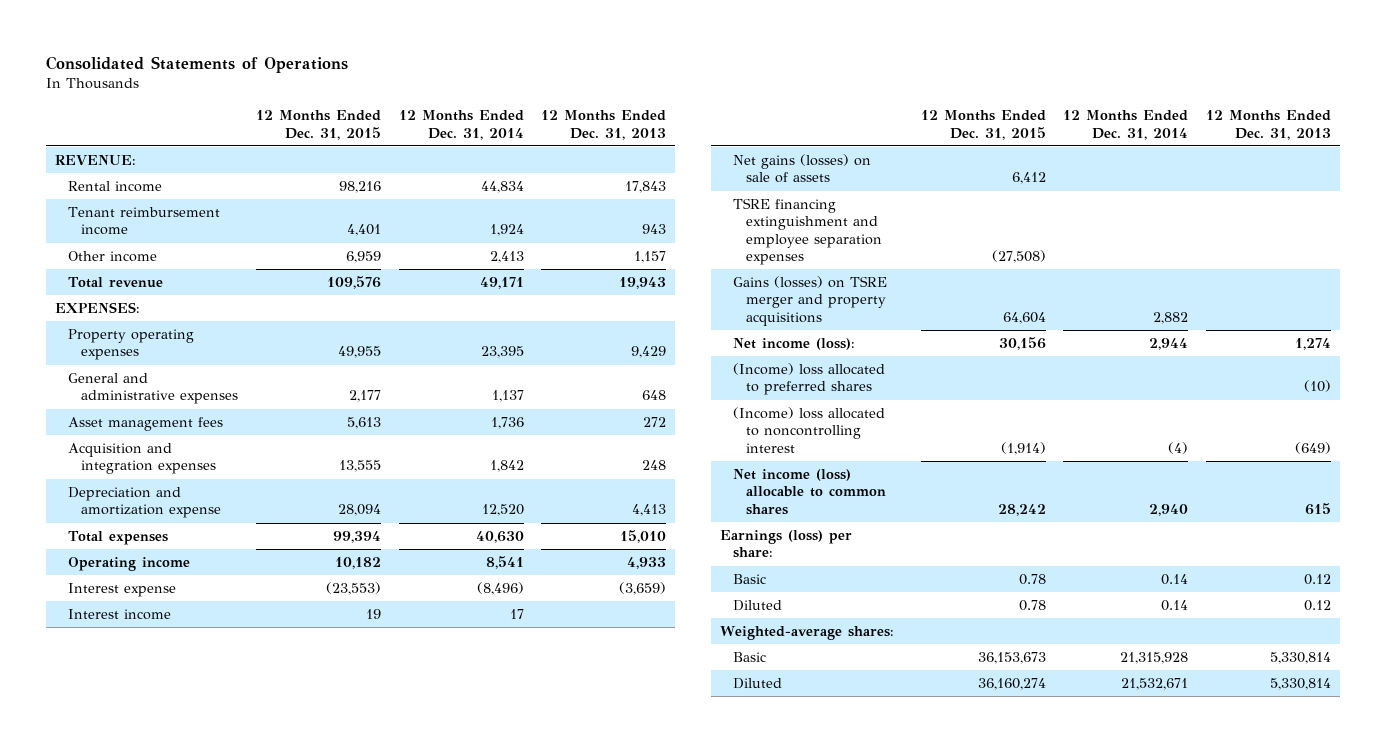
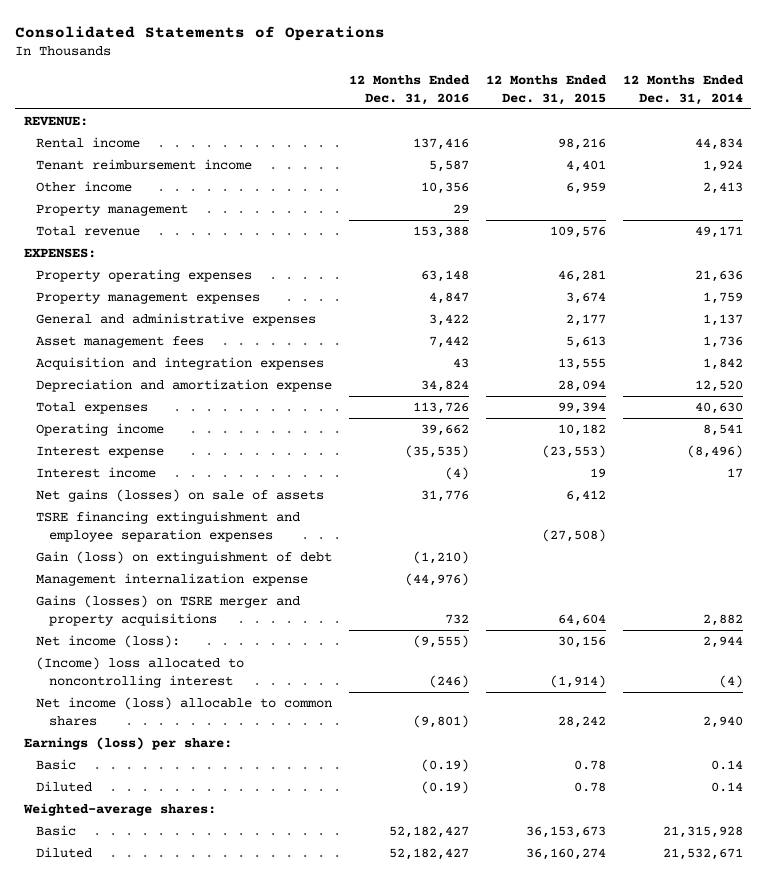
- | 12 Months Ended Dec. 31, 2015 | 12 Months Ended Dec. 31, 2014 | 12 Months Ended Dec. 31, 2013
+ | 12 Months Ended Dec. 31, 2016 | 12 Months Ended Dec. 31, 2015 | 12 Months Ended Dec. 31, 2014
+ Property management | 29 | |
- Property operating expenses | 49,955 | 23,395 | 9,429
+ Property operating expenses | 63,148 | 46,281 | 21,636
+ Property management expenses | 4,847 | 3,674 | 1,759
+ Gain (loss) on extinguishment of debt | (1,210) | |
+ Management internalization expense | (44,976) | |
- (Income) loss allocated to preferred shares | | | (10)

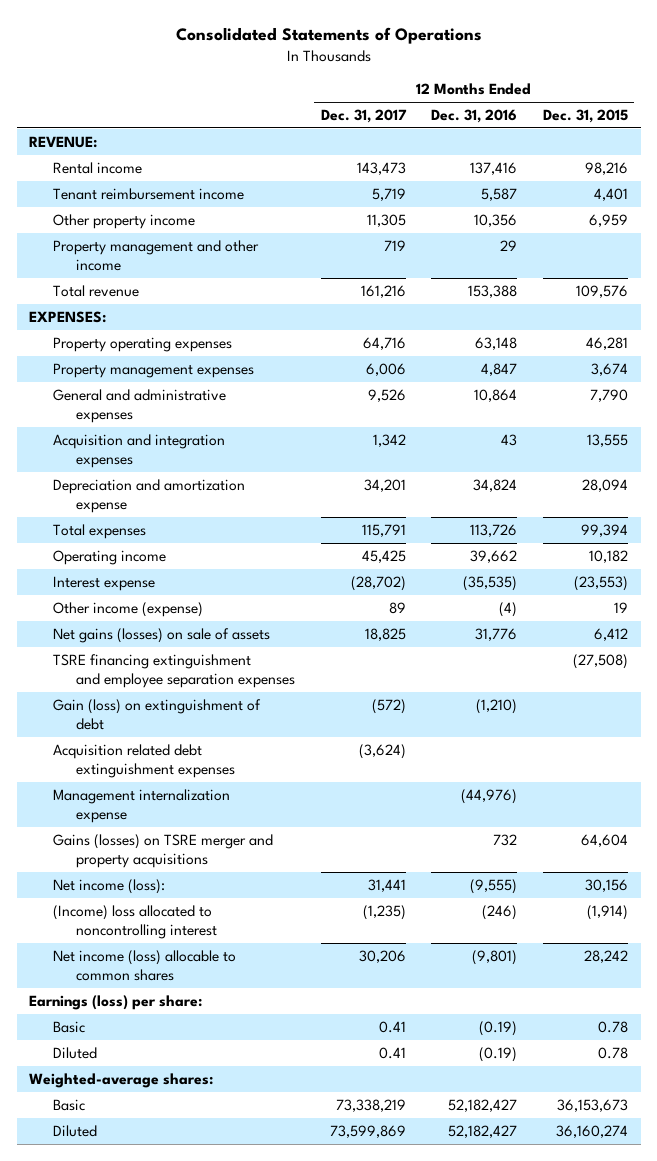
- | 12 Months Ended Dec. 31, 2016 | 12 Months Ended Dec. 31, 2015 | 12 Months Ended Dec. 31, 2014
+ | 12 Months Ended Dec. 31, 2017 | 12 Months Ended Dec. 31, 2016 | 12 Months Ended Dec. 31, 2015
- Other income | 10,356 | 6,959 | 2,413
- Property management | 29 | |
+ Other property income | 11,305 | 10,356 | 6,959
+ Property management and other income | 719 | 29 |
- General and administrative expenses | 3,422 | 2,177 | 1,137
- Asset management fees | 7,442 | 5,613 | 1,736
+ General and administrative expenses | 9,526 | 10,864 | 7,790
- Interest income | (4) | 19 | 17
+ Other income (expense) | 89 | (4) | 19
+ Acquisition related debt extinguishment expenses | (3,624) | |

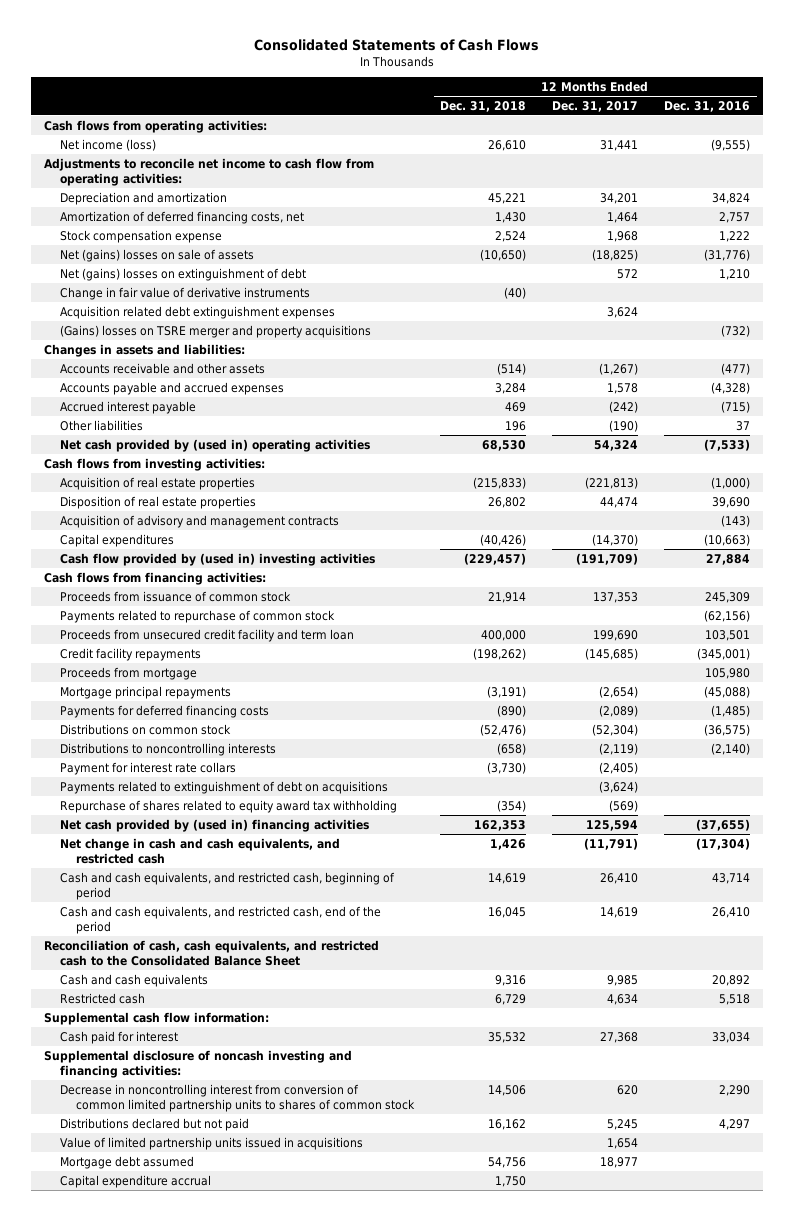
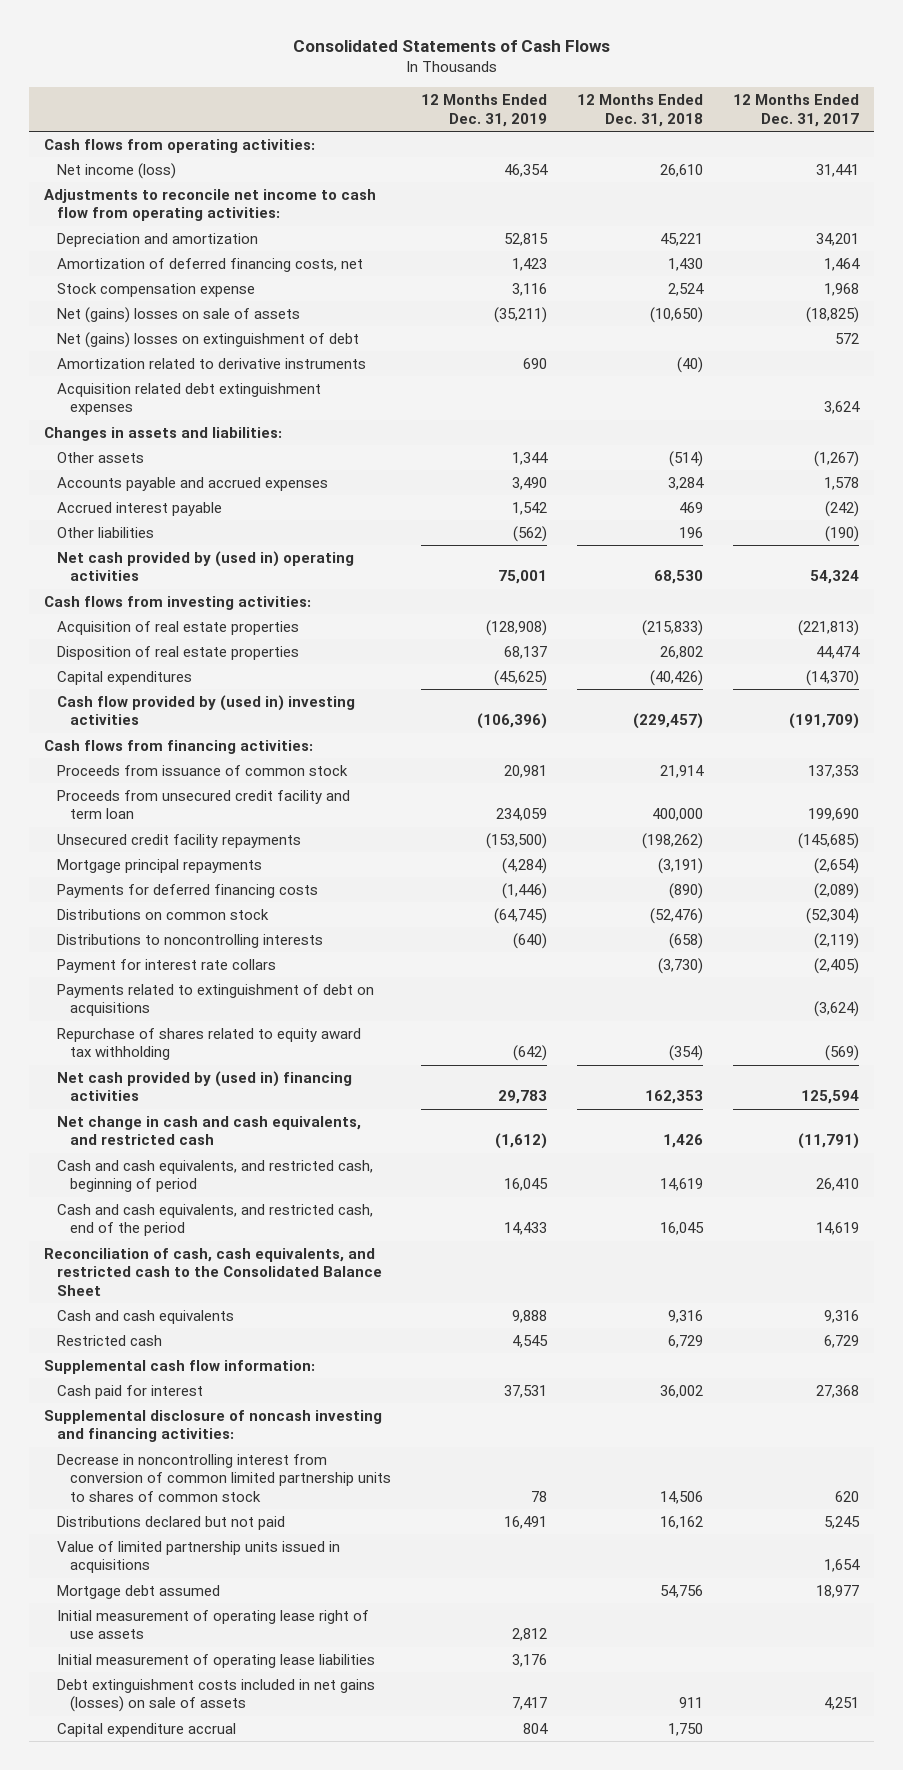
- | 12 Months Ended Dec. 31, 2018 | 12 Months Ended Dec. 31, 2017 | 12 Months Ended Dec. 31, 2016
+ | 12 Months Ended Dec. 31, 2019 | 12 Months Ended Dec. 31, 2018 | 12 Months Ended Dec. 31, 2017
- Change in fair value of derivative instruments | (40) | |
+ Amortization related to derivative instruments | 690 | (40) |
- (Gains) losses on TSRE merger and property acquisitions | | | (732)
- Accounts receivable and other assets | (514) | (1,267) | (477)
+ Other assets | 1,344 | (514) | (1,267)
- Acquisition of advisory and management contracts | | | (143)
- Payments related to repurchase of common stock | | | (62,156)
- Credit facility repayments | (198,262) | (145,685) | (345,001)
- Proceeds from mortgage | | | 105,980
+ Unsecured credit facility repayments | (153,500) | (198,262) | (145,685)
- Cash and cash equivalents | 9,316 | 9,985 | 20,892
- Restricted cash | 6,729 | 4,634 | 5,518
+ Cash and cash equivalents | 9,888 | 9,316 | 9,316
+ Restricted cash | 4,545 | 6,729 | 6,729
- Cash paid for interest | 35,532 | 27,368 | 33,034
+ Cash paid for interest | 37,531 | 36,002 | 27,368
+ Initial measurement of operating lease right of use assets | 2,812 | |
+ Initial measurement of operating lease liabilities | 3,176 | |
+ Debt extinguishment costs included in net gains (losses) on sale of assets | 7,417 | 911 | 4,251

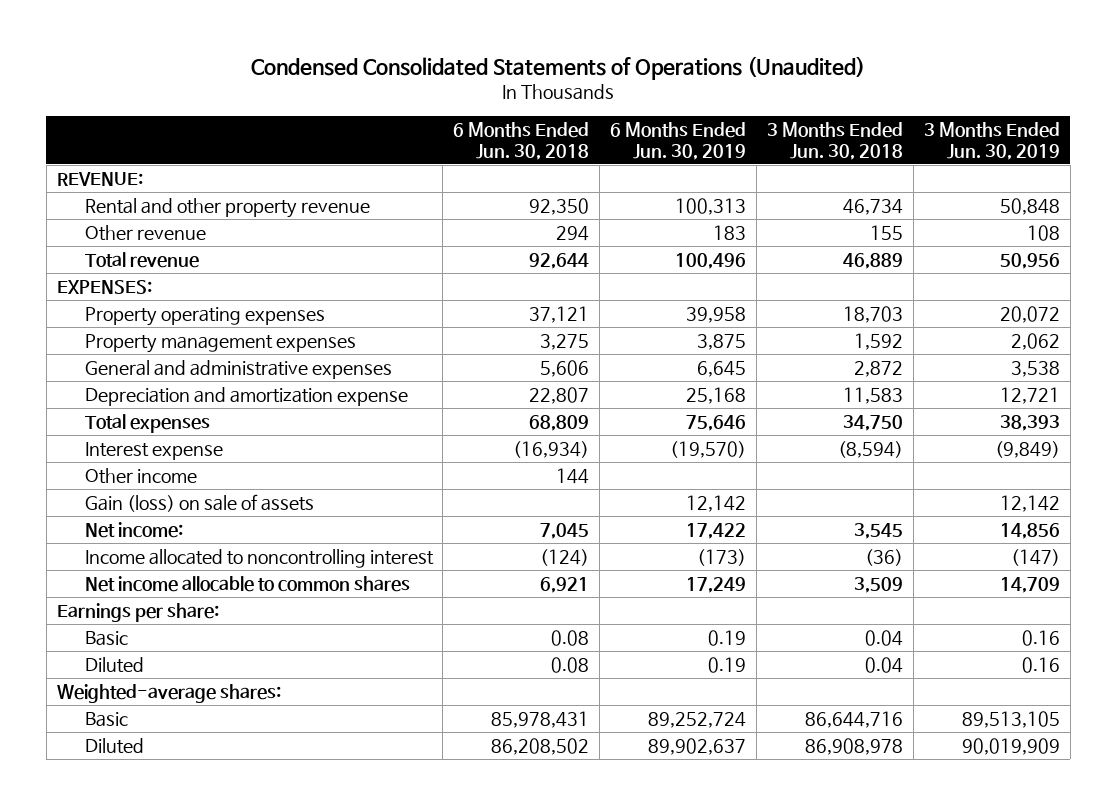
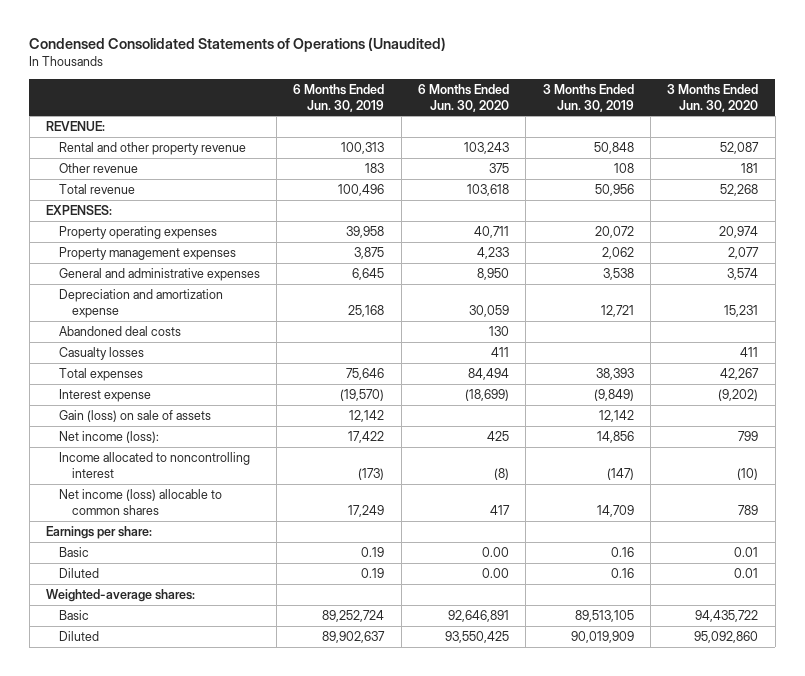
- | 6 Months Ended Jun. 30, 2018 | 6 Months Ended Jun. 30, 2019 | 3 Months Ended Jun. 30, 2018 | 3 Months Ended Jun. 30, 2019
+ | 6 Months Ended Jun. 30, 2019 | 6 Months Ended Jun. 30, 2020 | 3 Months Ended Jun. 30, 2019 | 3 Months Ended Jun. 30, 2020
+ Abandoned deal costs | | 130 | |
+ Casualty losses | | 411 | | 411
- Other income | 144 | | |
- Net income: | 7,045 | 17,422 | 3,545 | 14,856
+ Net income (loss): | 17,422 | 425 | 14,856 | 799
- Net income allocable to common shares | 6,921 | 17,249 | 3,509 | 14,709
+ Net income (loss) allocable to common shares | 17,249 | 417 | 14,709 | 789

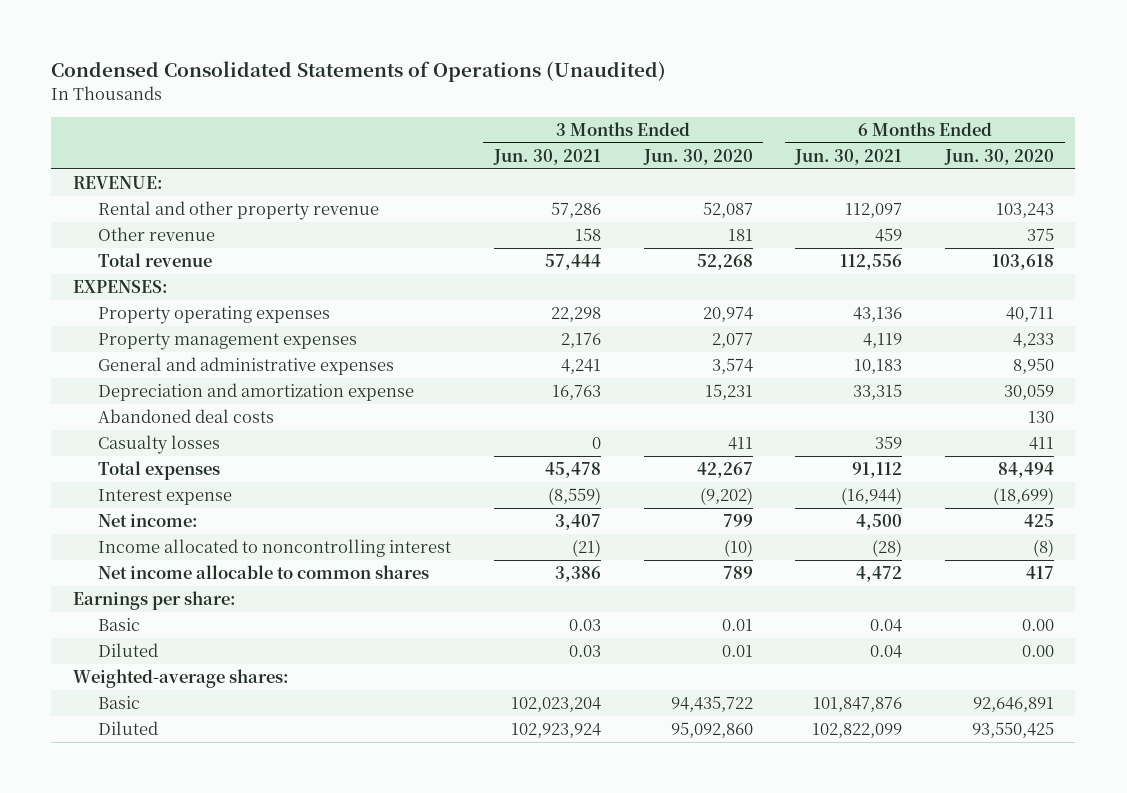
- | 6 Months Ended Jun. 30, 2019 | 6 Months Ended Jun. 30, 2020 | 3 Months Ended Jun. 30, 2019 | 3 Months Ended Jun. 30, 2020
+ | 3 Months Ended Jun. 30, 2021 | 3 Months Ended Jun. 30, 2020 | 6 Months Ended Jun. 30, 2021 | 6 Months Ended Jun. 30, 2020
- Gain (loss) on sale of assets | 12,142 | | 12,142 |
- Net income (loss): | 17,422 | 425 | 14,856 | 799
+ Net income: | 3,407 | 799 | 4,500 | 425
- Net income (loss) allocable to common shares | 17,249 | 417 | 14,709 | 789
+ Net income allocable to common shares | 3,386 | 789 | 4,472 | 417

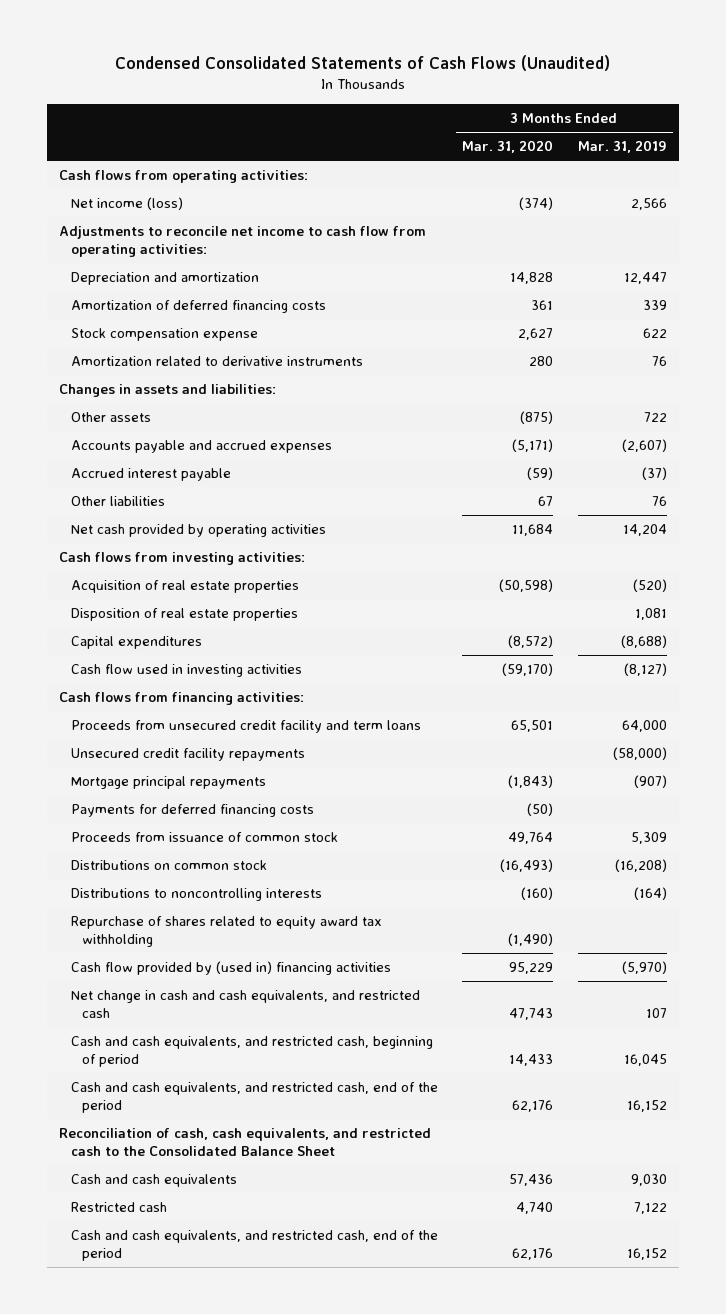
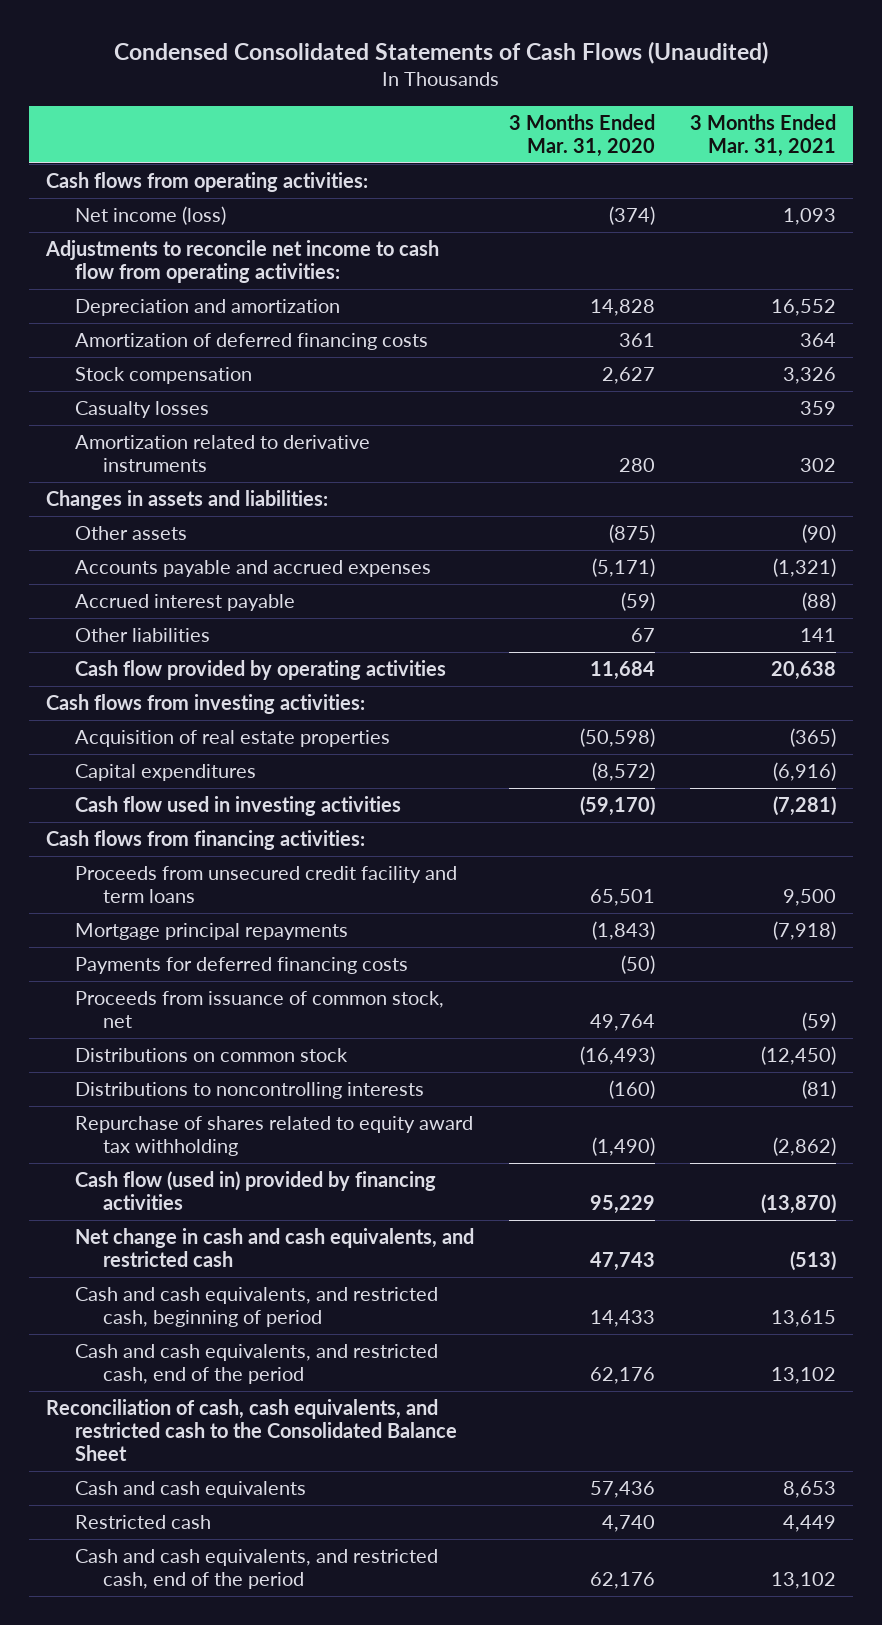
- | 3 Months Ended Mar. 31, 2020 | 3 Months Ended Mar. 31, 2019
+ | 3 Months Ended Mar. 31, 2020 | 3 Months Ended Mar. 31, 2021
- Stock compensation expense | 2,627 | 622
+ Stock compensation | 2,627 | 3,326
+ Casualty losses | | 359
- Net cash provided by operating activities | 11,684 | 14,204
+ Cash flow provided by operating activities | 11,684 | 20,638
- Disposition of real estate properties | | 1,081
- Unsecured credit facility repayments | | (58,000)
- Proceeds from issuance of common stock | 49,764 | 5,309
+ Proceeds from issuance of common stock, net | 49,764 | (59)
- Cash flow provided by (used in) financing activities | 95,229 | (5,970)
+ Cash flow (used in) provided by financing activities | 95,229 | (13,870)

